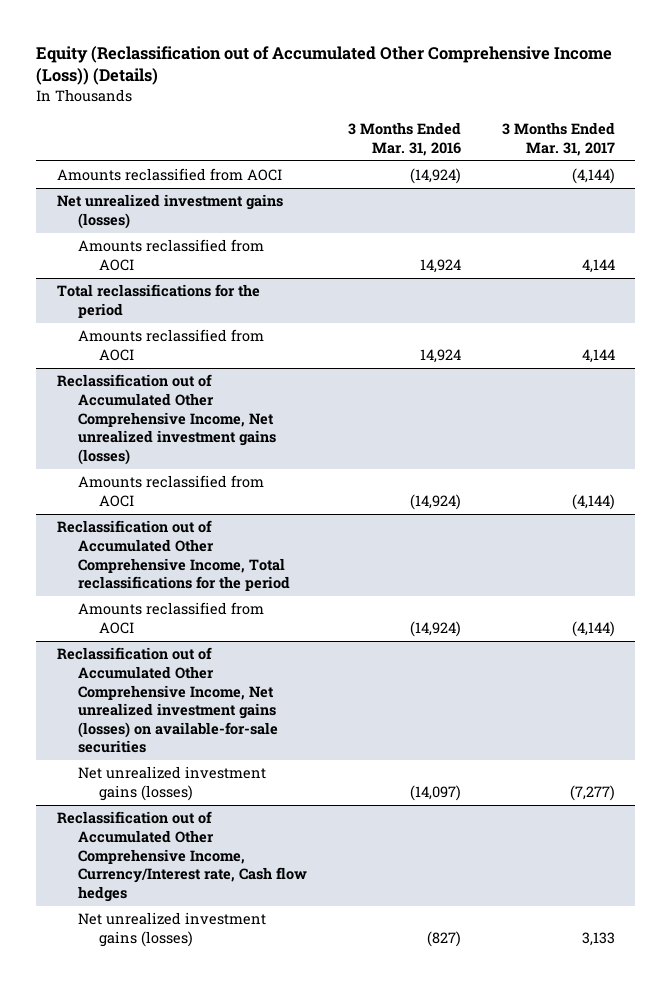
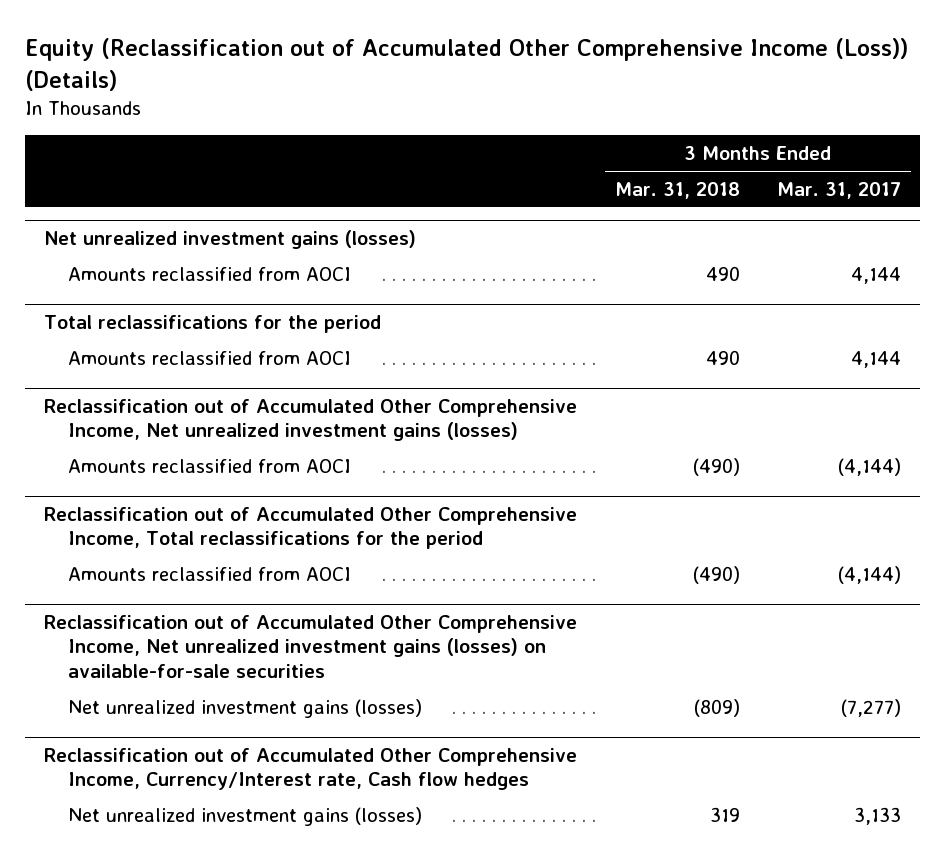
- | 3 Months Ended Mar. 31, 2016 | 3 Months Ended Mar. 31, 2017
+ | 3 Months Ended Mar. 31, 2018 | 3 Months Ended Mar. 31, 2017
- Amounts reclassified from AOCI | (14,924) | (4,144)

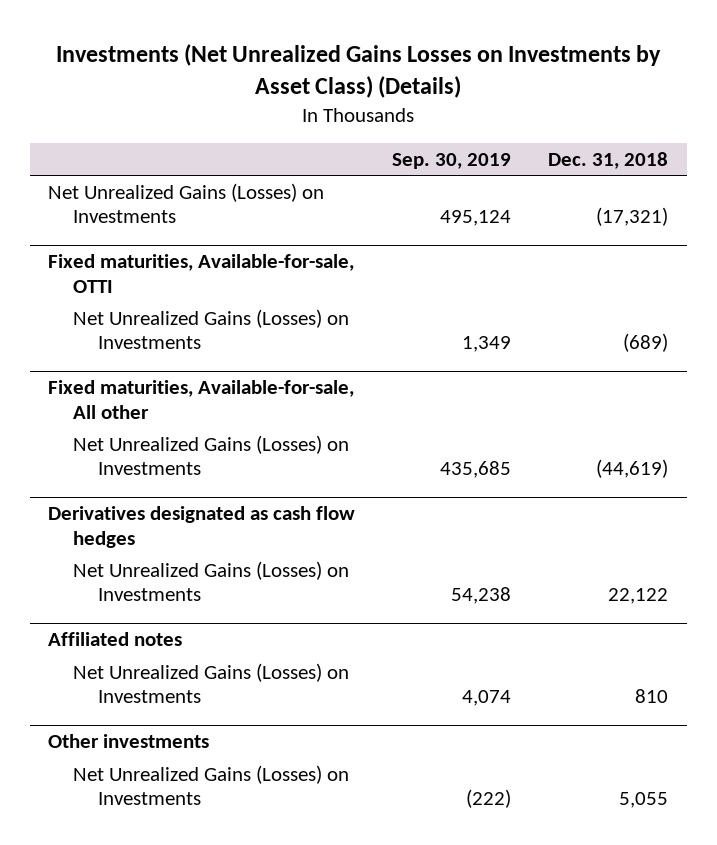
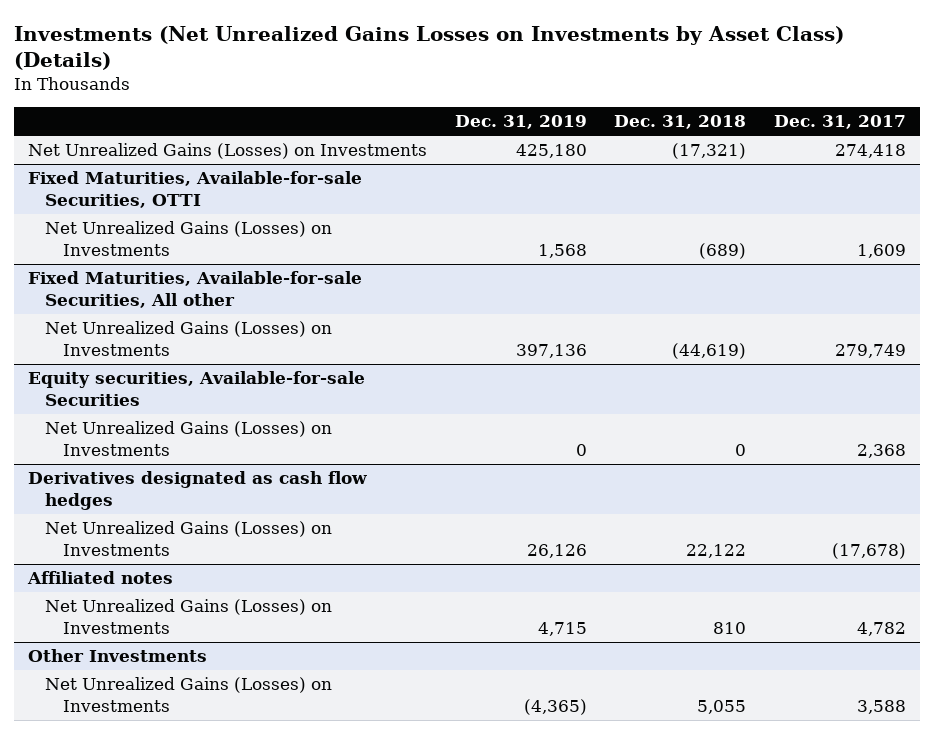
- | Sep. 30, 2019 | Dec. 31, 2018
+ | Dec. 31, 2019 | Dec. 31, 2018 | Dec. 31, 2017
- Fixed maturities, Available-for-sale, OTTI
+ Fixed Maturities, Available-for-sale Securities, OTTI
- Fixed maturities, Available-for-sale, All other
+ Fixed Maturities, Available-for-sale Securities, All other
+ Equity securities, Available-for-sale Securities
+ Net Unrealized Gains (Losses) on Investments | 0 | 0 | 2,368
- Other investments
+ Other Investments

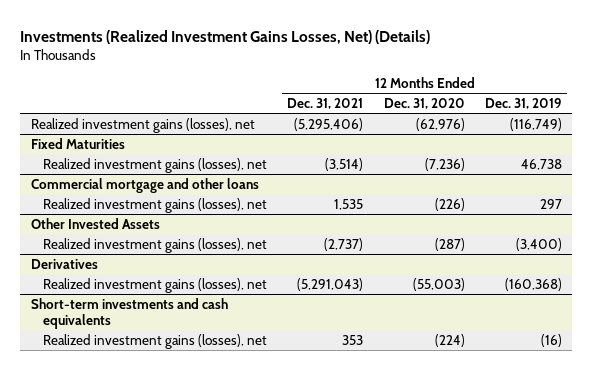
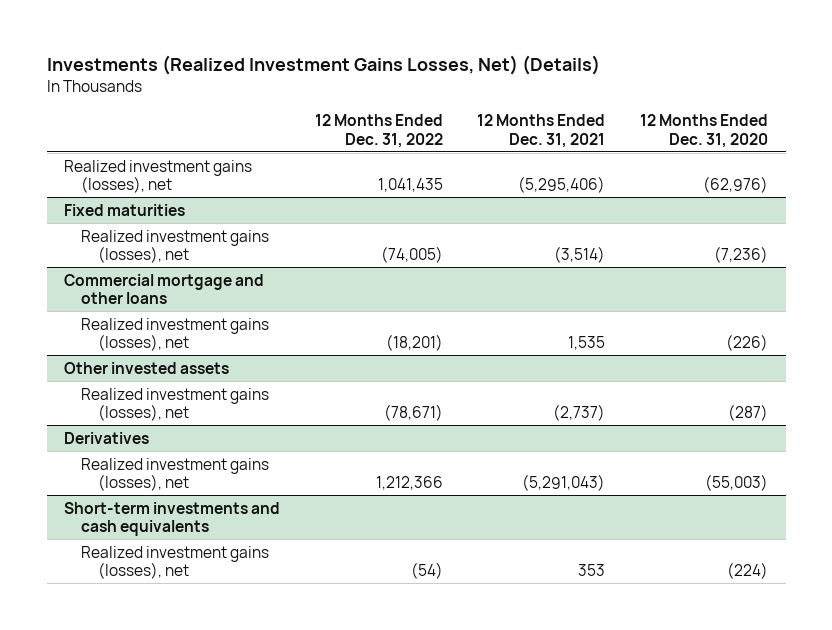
- | 12 Months Ended Dec. 31, 2021 | 12 Months Ended Dec. 31, 2020 | 12 Months Ended Dec. 31, 2019
+ | 12 Months Ended Dec. 31, 2022 | 12 Months Ended Dec. 31, 2021 | 12 Months Ended Dec. 31, 2020
- Fixed Maturities
+ Fixed maturities
- Other Invested Assets
+ Other invested assets

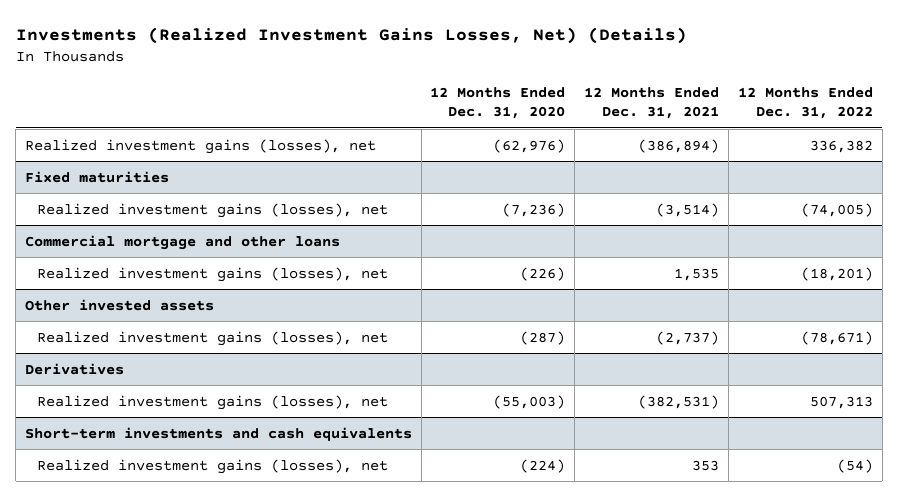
- | 12 Months Ended Dec. 31, 2022 | 12 Months Ended Dec. 31, 2021 | 12 Months Ended Dec. 31, 2020
+ | 12 Months Ended Dec. 31, 2020 | 12 Months Ended Dec. 31, 2021 | 12 Months Ended Dec. 31, 2022
- Realized investment gains (losses), net | 1,041,435 | (5,295,406) | (62,976)
+ Realized investment gains (losses), net | (62,976) | (386,894) | 336,382
@ Derivatives
- Realized investment gains (losses), net | 1,212,366 | (5,291,043) | (55,003)
+ Realized investment gains (losses), net | (55,003) | (382,531) | 507,313

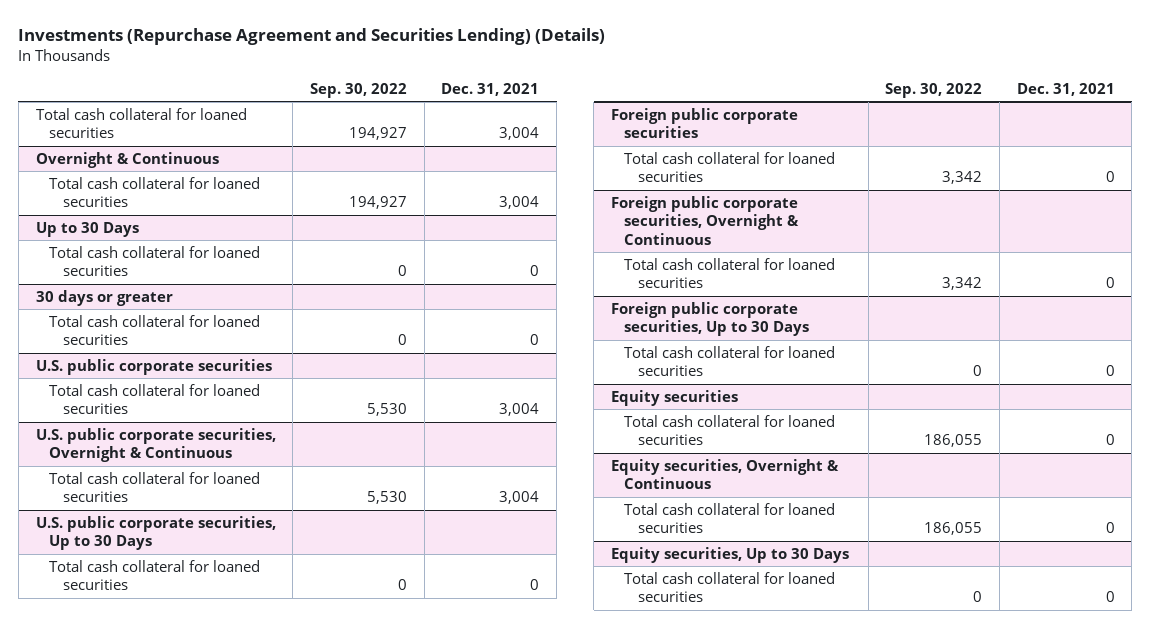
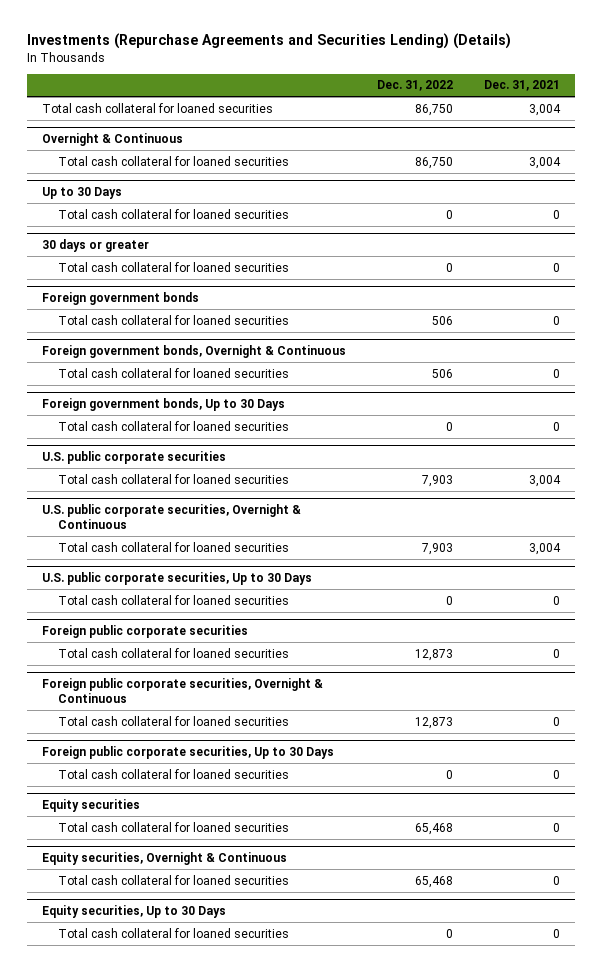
- Investments (Repurchase Agreement and Securities Lending) (Details)
+ Investments (Repurchase Agreements and Securities Lending) (Details)
- | Sep. 30, 2022 | Dec. 31, 2021
+ | Dec. 31, 2022 | Dec. 31, 2021
+ Foreign government bonds
+ Total cash collateral for loaned securities | 506 | 0
+ Foreign government bonds, Overnight & Continuous
+ Total cash collateral for loaned securities | 506 | 0
+ Foreign government bonds, Up to 30 Days
+ Total cash collateral for loaned securities | 0 | 0

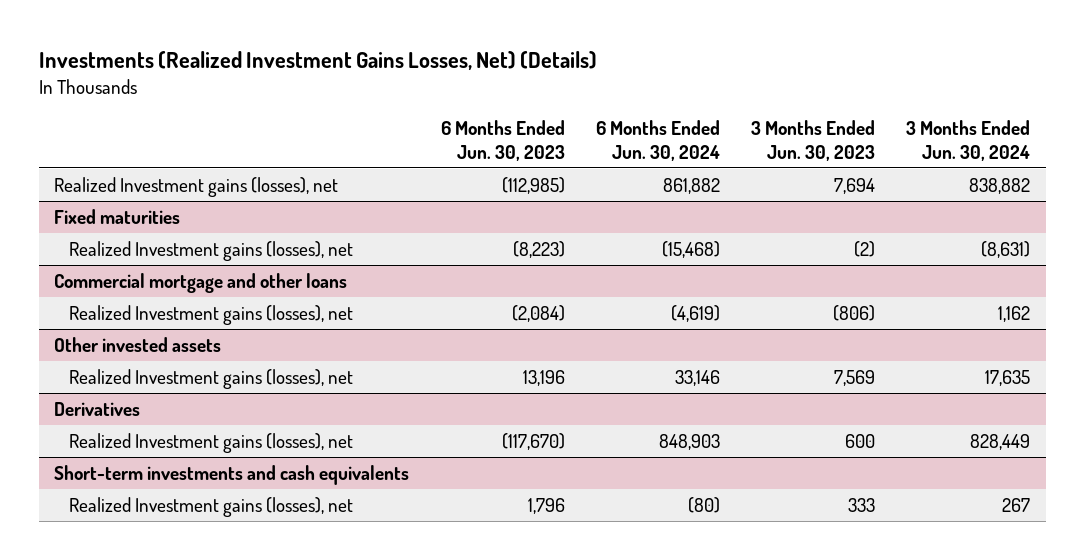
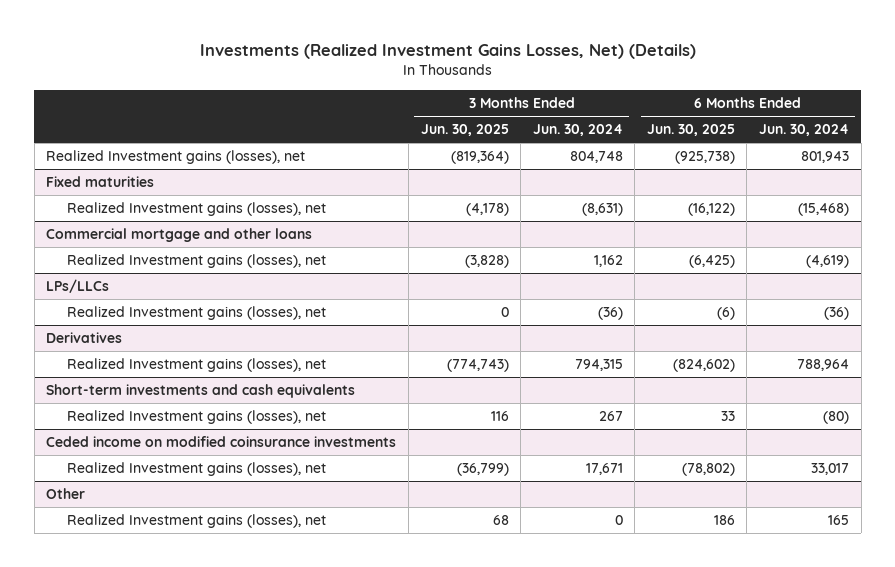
- | 6 Months Ended Jun. 30, 2023 | 6 Months Ended Jun. 30, 2024 | 3 Months Ended Jun. 30, 2023 | 3 Months Ended Jun. 30, 2024
+ | 3 Months Ended Jun. 30, 2025 | 3 Months Ended Jun. 30, 2024 | 6 Months Ended Jun. 30, 2025 | 6 Months Ended Jun. 30, 2024
- Realized Investment gains (losses), net | (112,985) | 861,882 | 7,694 | 838,882
+ Realized Investment gains (losses), net | (819,364) | 804,748 | (925,738) | 801,943
- Other invested assets
- Realized Investment gains (losses), net | 13,196 | 33,146 | 7,569 | 17,635
+ LPs/LLCs
+ Realized Investment gains (losses), net | 0 | (36) | (6) | (36)
@ Derivatives
- Realized Investment gains (losses), net | (117,670) | 848,903 | 600 | 828,449
+ Realized Investment gains (losses), net | (774,743) | 794,315 | (824,602) | 788,964
+ Ceded income on modified coinsurance investments
+ Realized Investment gains (losses), net | (36,799) | 17,671 | (78,802) | 33,017
+ Other
+ Realized Investment gains (losses), net | 68 | 0 | 186 | 165

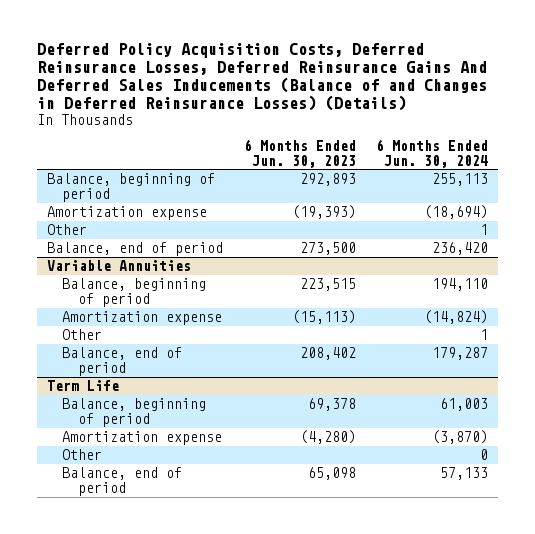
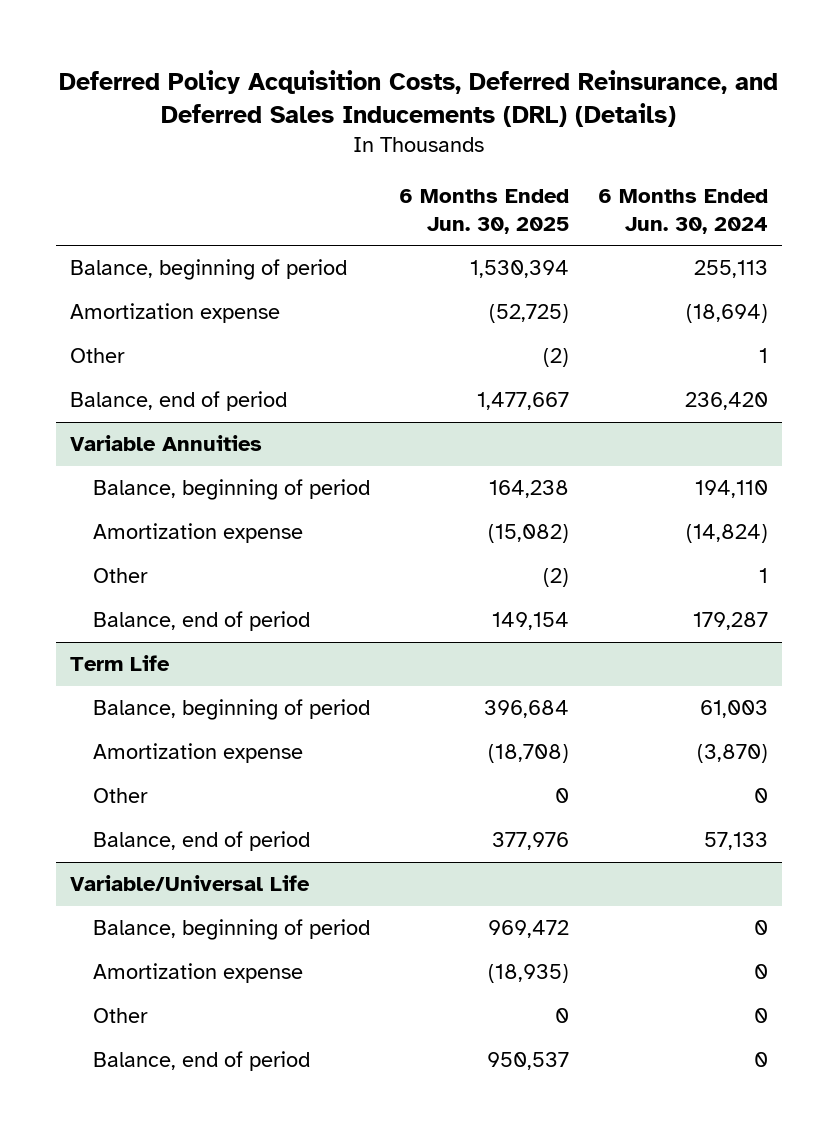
- Deferred Policy Acquisition Costs, Deferred Reinsurance Losses, Deferred Reinsurance Gains And Deferred Sales Inducements (Balance of and Changes in Deferred Reinsurance Losses) (Details)
+ Deferred Policy Acquisition Costs, Deferred Reinsurance, and Deferred Sales Inducements (DRL) (Details)
- | 6 Months Ended Jun. 30, 2023 | 6 Months Ended Jun. 30, 2024
+ | 6 Months Ended Jun. 30, 2025 | 6 Months Ended Jun. 30, 2024
+ Variable/Universal Life
+ Balance, beginning of period | 969,472 | 0
+ Amortization expense | (18,935) | 0
+ Other | 0 | 0
+ Balance, end of period | 950,537 | 0

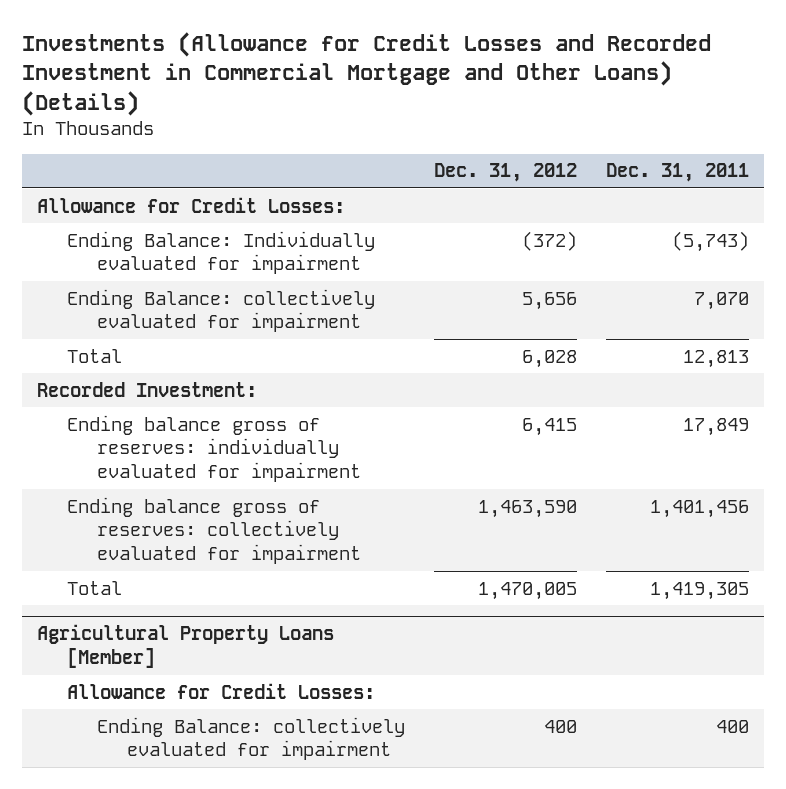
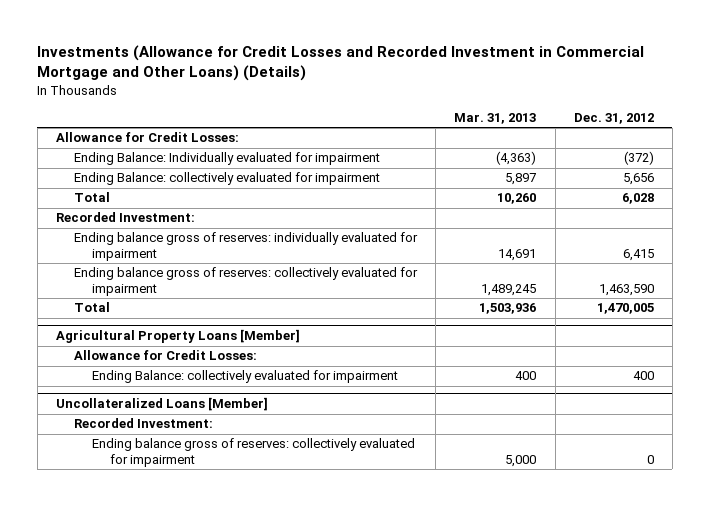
- | Dec. 31, 2012 | Dec. 31, 2011
+ | Mar. 31, 2013 | Dec. 31, 2012
+ Uncollateralized Loans [Member]
+ Recorded Investment:
+ Ending balance gross of reserves: collectively evaluated for impairment | 5,000 | 0

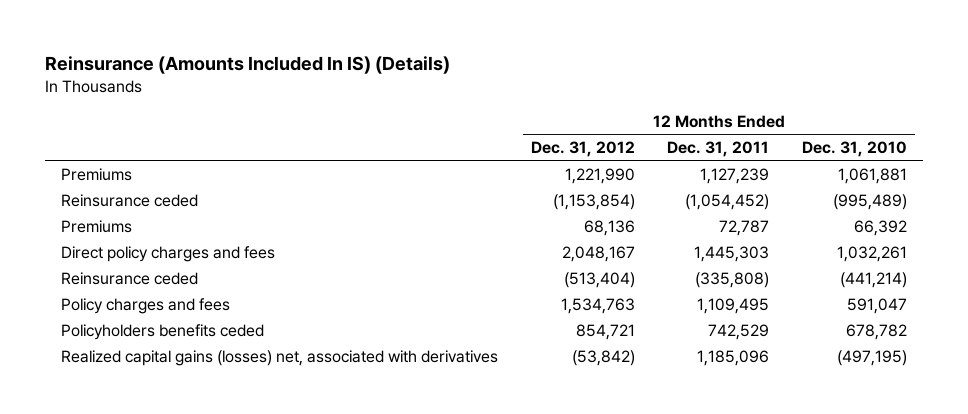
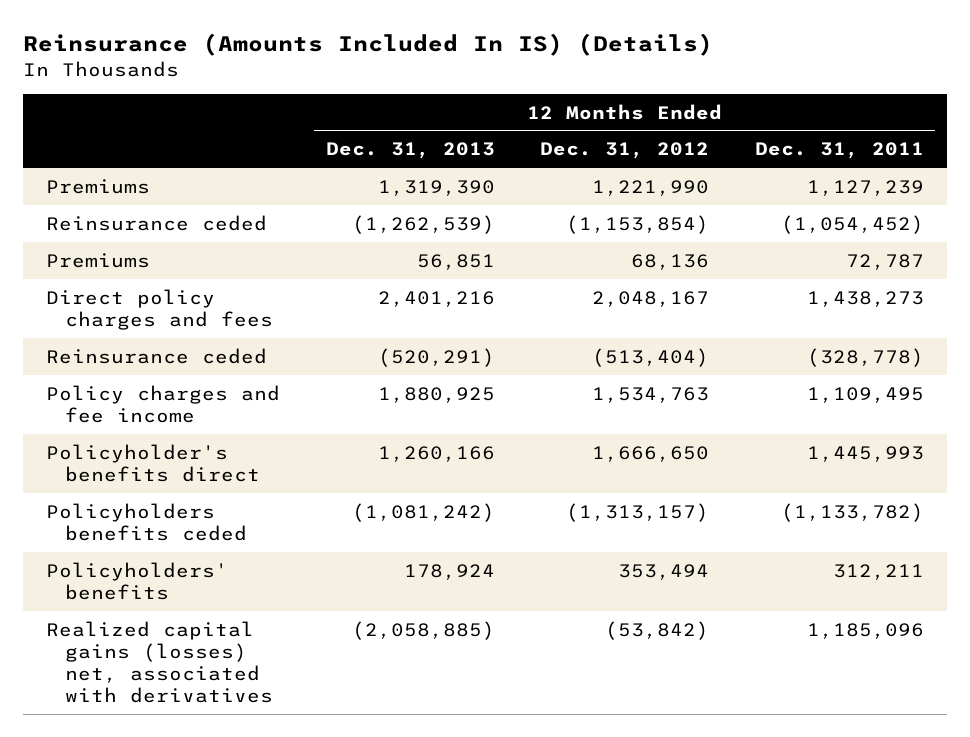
- | 12 Months Ended Dec. 31, 2012 | 12 Months Ended Dec. 31, 2011 | 12 Months Ended Dec. 31, 2010
+ | 12 Months Ended Dec. 31, 2013 | 12 Months Ended Dec. 31, 2012 | 12 Months Ended Dec. 31, 2011
- Direct policy charges and fees | 2,048,167 | 1,445,303 | 1,032,261
- Reinsurance ceded | (513,404) | (335,808) | (441,214)
- Policy charges and fees | 1,534,763 | 1,109,495 | 591,047
- Policyholders benefits ceded | 854,721 | 742,529 | 678,782
+ Direct policy charges and fees | 2,401,216 | 2,048,167 | 1,438,273
+ Reinsurance ceded | (520,291) | (513,404) | (328,778)
+ Policy charges and fee income | 1,880,925 | 1,534,763 | 1,109,495
+ Policyholder's benefits direct | 1,260,166 | 1,666,650 | 1,445,993
+ Policyholders benefits ceded | (1,081,242) | (1,313,157) | (1,133,782)
+ Policyholders' benefits | 178,924 | 353,494 | 312,211

